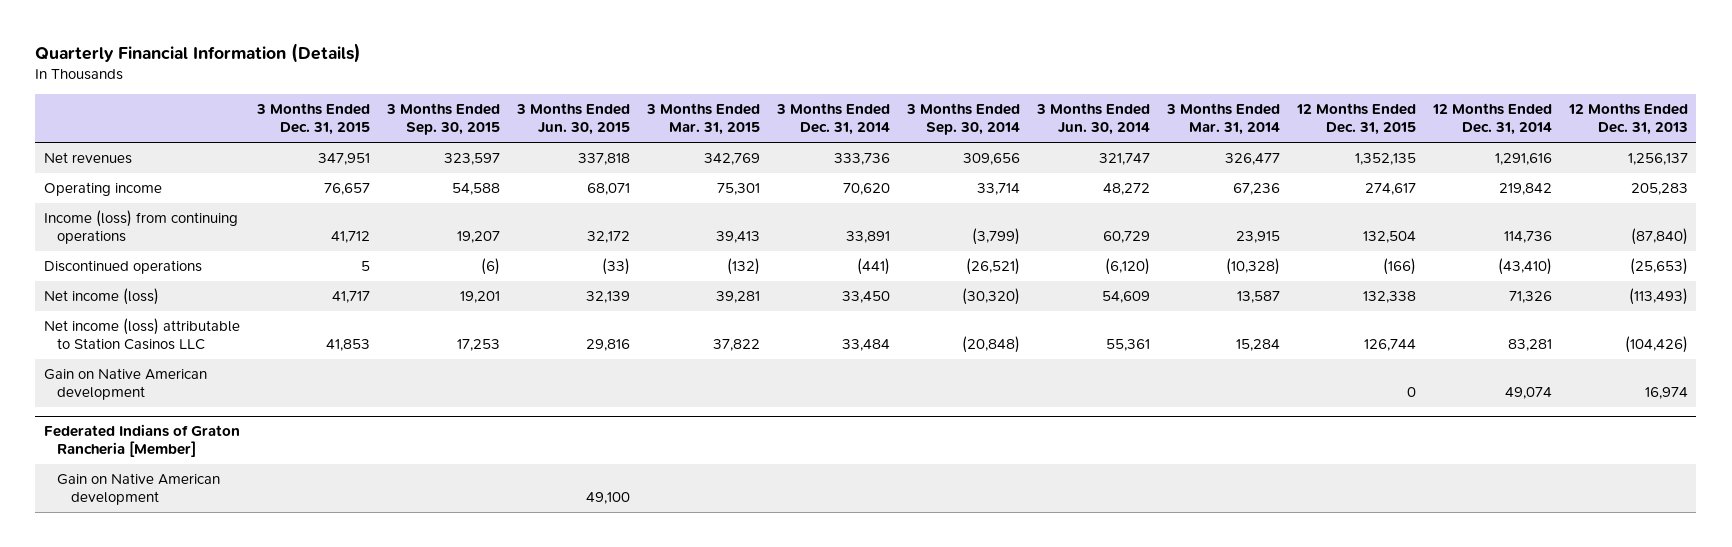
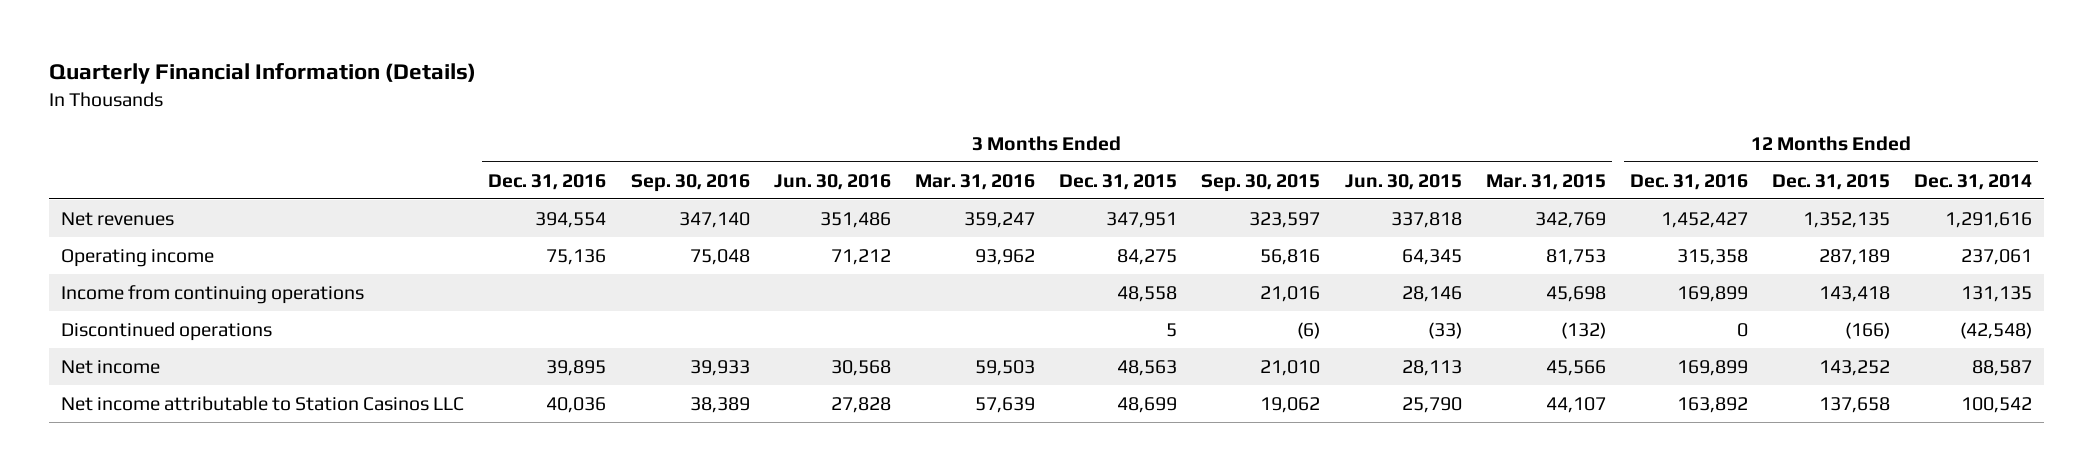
- | 3 Months Ended Dec. 31, 2015 | 3 Months Ended Sep. 30, 2015 | 3 Months Ended Jun. 30, 2015 | 3 Months Ended Mar. 31, 2015 | 3 Months Ended Dec. 31, 2014 | 3 Months Ended Sep. 30, 2014 | 3 Months Ended Jun. 30, 2014 | 3 Months Ended Mar. 31, 2014 | 12 Months Ended Dec. 31, 2015 | 12 Months Ended Dec. 31, 2014 | 12 Months Ended Dec. 31, 2013
+ | 3 Months Ended Dec. 31, 2016 | 3 Months Ended Sep. 30, 2016 | 3 Months Ended Jun. 30, 2016 | 3 Months Ended Mar. 31, 2016 | 3 Months Ended Dec. 31, 2015 | 3 Months Ended Sep. 30, 2015 | 3 Months Ended Jun. 30, 2015 | 3 Months Ended Mar. 31, 2015 | 12 Months Ended Dec. 31, 2016 | 12 Months Ended Dec. 31, 2015 | 12 Months Ended Dec. 31, 2014
- Operating income | 76,657 | 54,588 | 68,071 | 75,301 | 70,620 | 33,714 | 48,272 | 67,236 | 274,617 | 219,842 | 205,283
- Income (loss) from continuing operations | 41,712 | 19,207 | 32,172 | 39,413 | 33,891 | (3,799) | 60,729 | 23,915 | 132,504 | 114,736 | (87,840)
- Discontinued operations | 5 | (6) | (33) | (132) | (441) | (26,521) | (6,120) | (10,328) | (166) | (43,410) | (25,653)
- Net income (loss) | 41,717 | 19,201 | 32,139 | 39,281 | 33,450 | (30,320) | 54,609 | 13,587 | 132,338 | 71,326 | (113,493)
- Net income (loss) attributable to Station Casinos LLC | 41,853 | 17,253 | 29,816 | 37,822 | 33,484 | (20,848) | 55,361 | 15,284 | 126,744 | 83,281 | (104,426)
- Gain on Native American development | | | | | | | | | 0 | 49,074 | 16,974
- Federated Indians of Graton Rancheria [Member]
- Gain on Native American development | | | 49,100 | | | | | | | |
+ Operating income | 75,136 | 75,048 | 71,212 | 93,962 | 84,275 | 56,816 | 64,345 | 81,753 | 315,358 | 287,189 | 237,061
+ Income from continuing operations | | | | | 48,558 | 21,016 | 28,146 | 45,698 | 169,899 | 143,418 | 131,135
+ Discontinued operations | | | | | 5 | (6) | (33) | (132) | 0 | (166) | (42,548)
+ Net income | 39,895 | 39,933 | 30,568 | 59,503 | 48,563 | 21,010 | 28,113 | 45,566 | 169,899 | 143,252 | 88,587
+ Net income attributable to Station Casinos LLC | 40,036 | 38,389 | 27,828 | 57,639 | 48,699 | 19,062 | 25,790 | 44,107 | 163,892 | 137,658 | 100,542

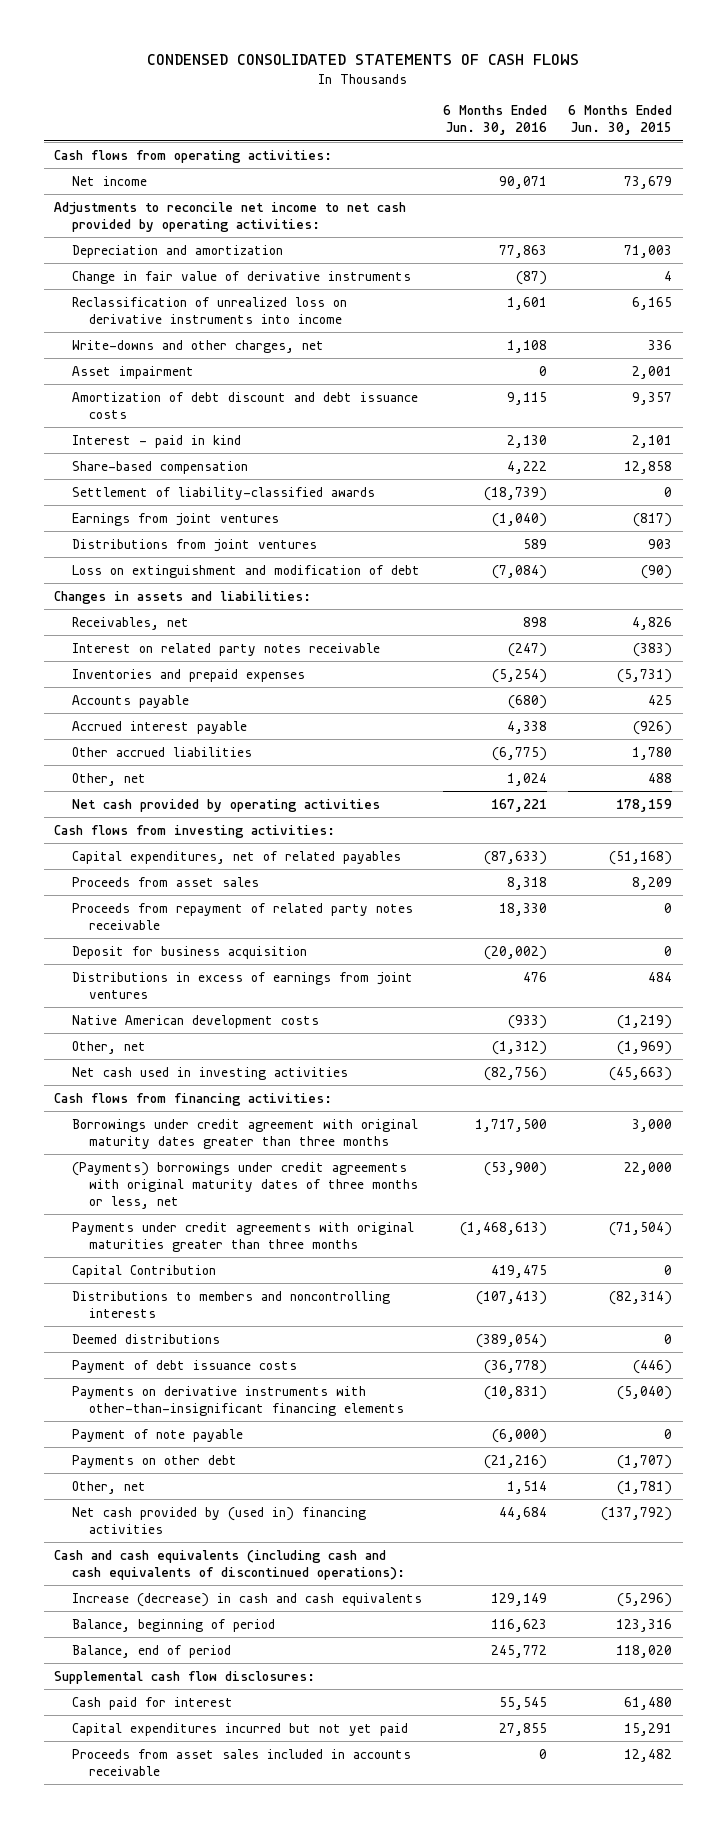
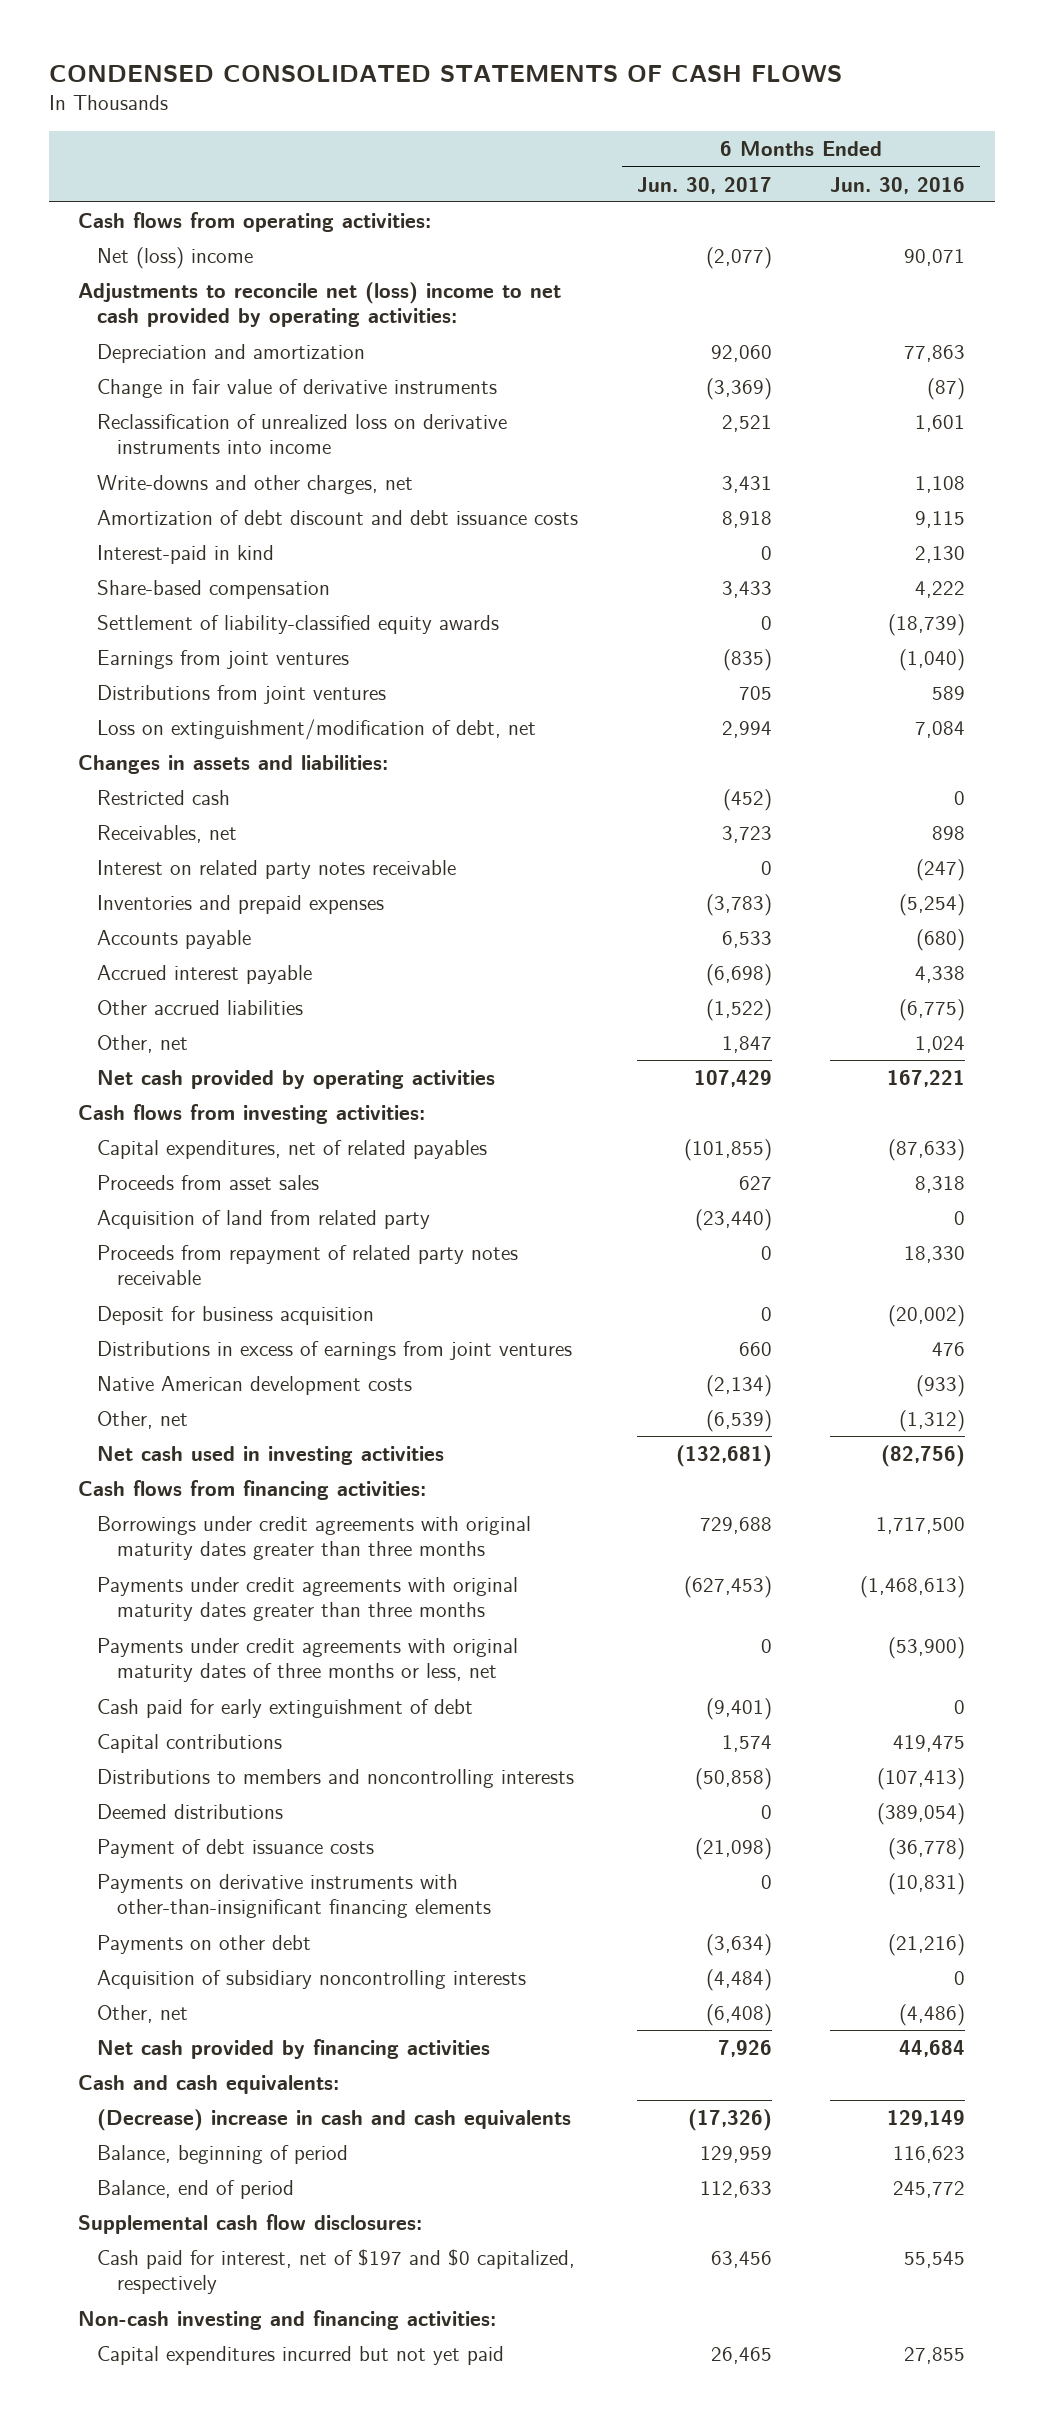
- | 6 Months Ended Jun. 30, 2016 | 6 Months Ended Jun. 30, 2015
+ | 6 Months Ended Jun. 30, 2017 | 6 Months Ended Jun. 30, 2016
- Net income | 90,071 | 73,679
- Adjustments to reconcile net income to net cash provided by operating activities:
+ Net (loss) income | (2,077) | 90,071
+ Adjustments to reconcile net (loss) income to net cash provided by operating activities:
- Asset impairment | 0 | 2,001
- Interest - paid in kind | 2,130 | 2,101
+ Interest-paid in kind | 0 | 2,130
- Settlement of liability-classified awards | (18,739) | 0
+ Settlement of liability-classified equity awards | 0 | (18,739)
- Loss on extinguishment and modification of debt | (7,084) | (90)
+ Loss on extinguishment/modification of debt, net | 2,994 | 7,084
+ Restricted cash | (452) | 0
+ Acquisition of land from related party | (23,440) | 0
- Borrowings under credit agreement with original maturity dates greater than three months | 1,717,500 | 3,000
- (Payments) borrowings under credit agreements with original maturity dates of three months or less, net | (53,900) | 22,000
- Payments under credit agreements with original maturities greater than three months | (1,468,613) | (71,504)
- Capital Contribution | 419,475 | 0
+ Borrowings under credit agreements with original maturity dates greater than three months | 729,688 | 1,717,500
+ Payments under credit agreements with original maturity dates greater than three months | (627,453) | (1,468,613)
+ Payments under credit agreements with original maturity dates of three months or less, net | 0 | (53,900)
+ Cash paid for early extinguishment of debt | (9,401) | 0
+ Capital contributions | 1,574 | 419,475
- Payment of note payable | (6,000) | 0
- Other, net | 1,514 | (1,781)
- Net cash provided by (used in) financing activities | 44,684 | (137,792)
- Cash and cash equivalents (including cash and cash equivalents of discontinued operations):
- Increase (decrease) in cash and cash equivalents | 129,149 | (5,296)
+ Acquisition of subsidiary noncontrolling interests | (4,484) | 0
+ Other, net | (6,408) | (4,486)
+ Net cash provided by financing activities | 7,926 | 44,684
+ Cash and cash equivalents:
+ (Decrease) increase in cash and cash equivalents | (17,326) | 129,149
- Cash paid for interest | 55,545 | 61,480
+ Cash paid for interest, net of $197 and $0 capitalized, respectively | 63,456 | 55,545
+ Non-cash investing and financing activities:
- Proceeds from asset sales included in accounts receivable | 0 | 12,482

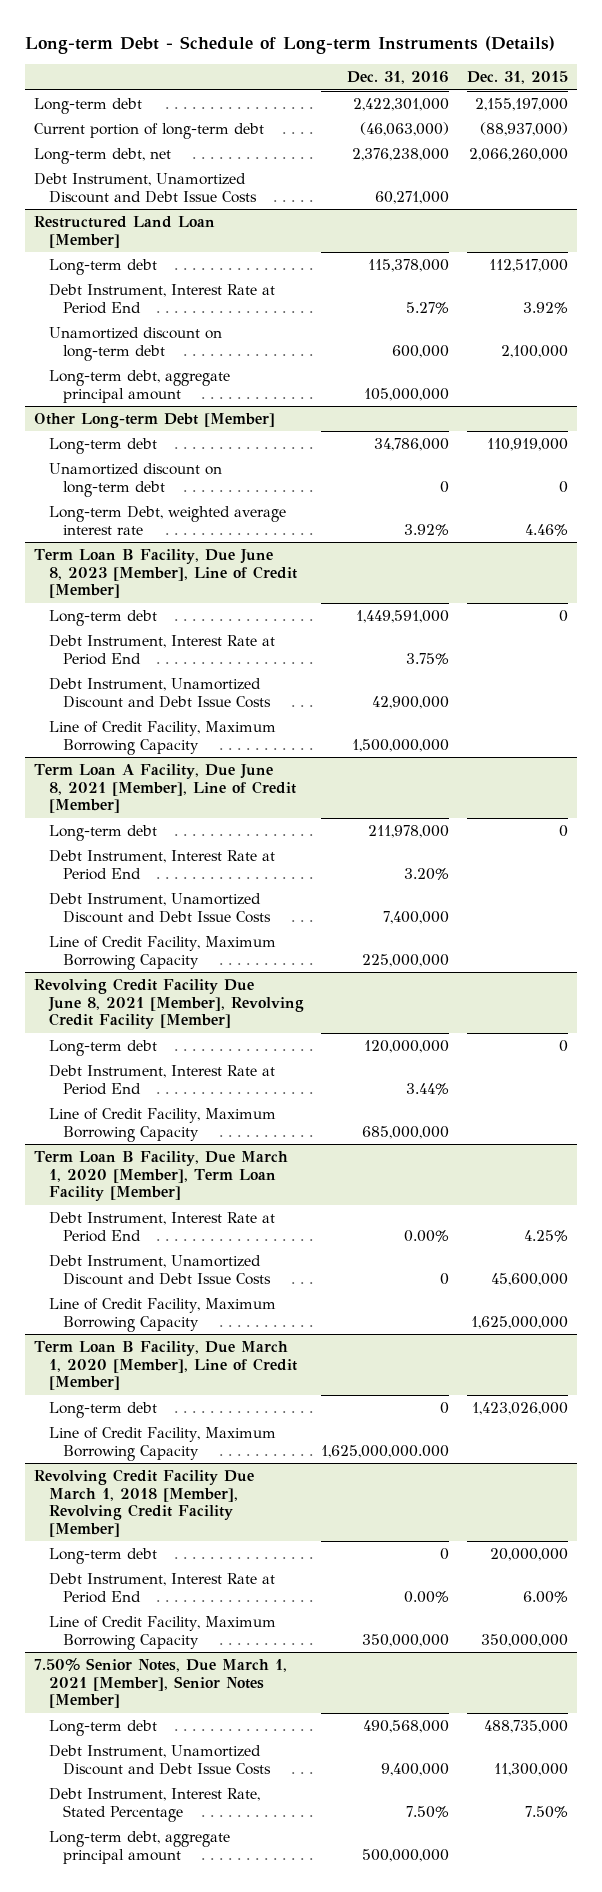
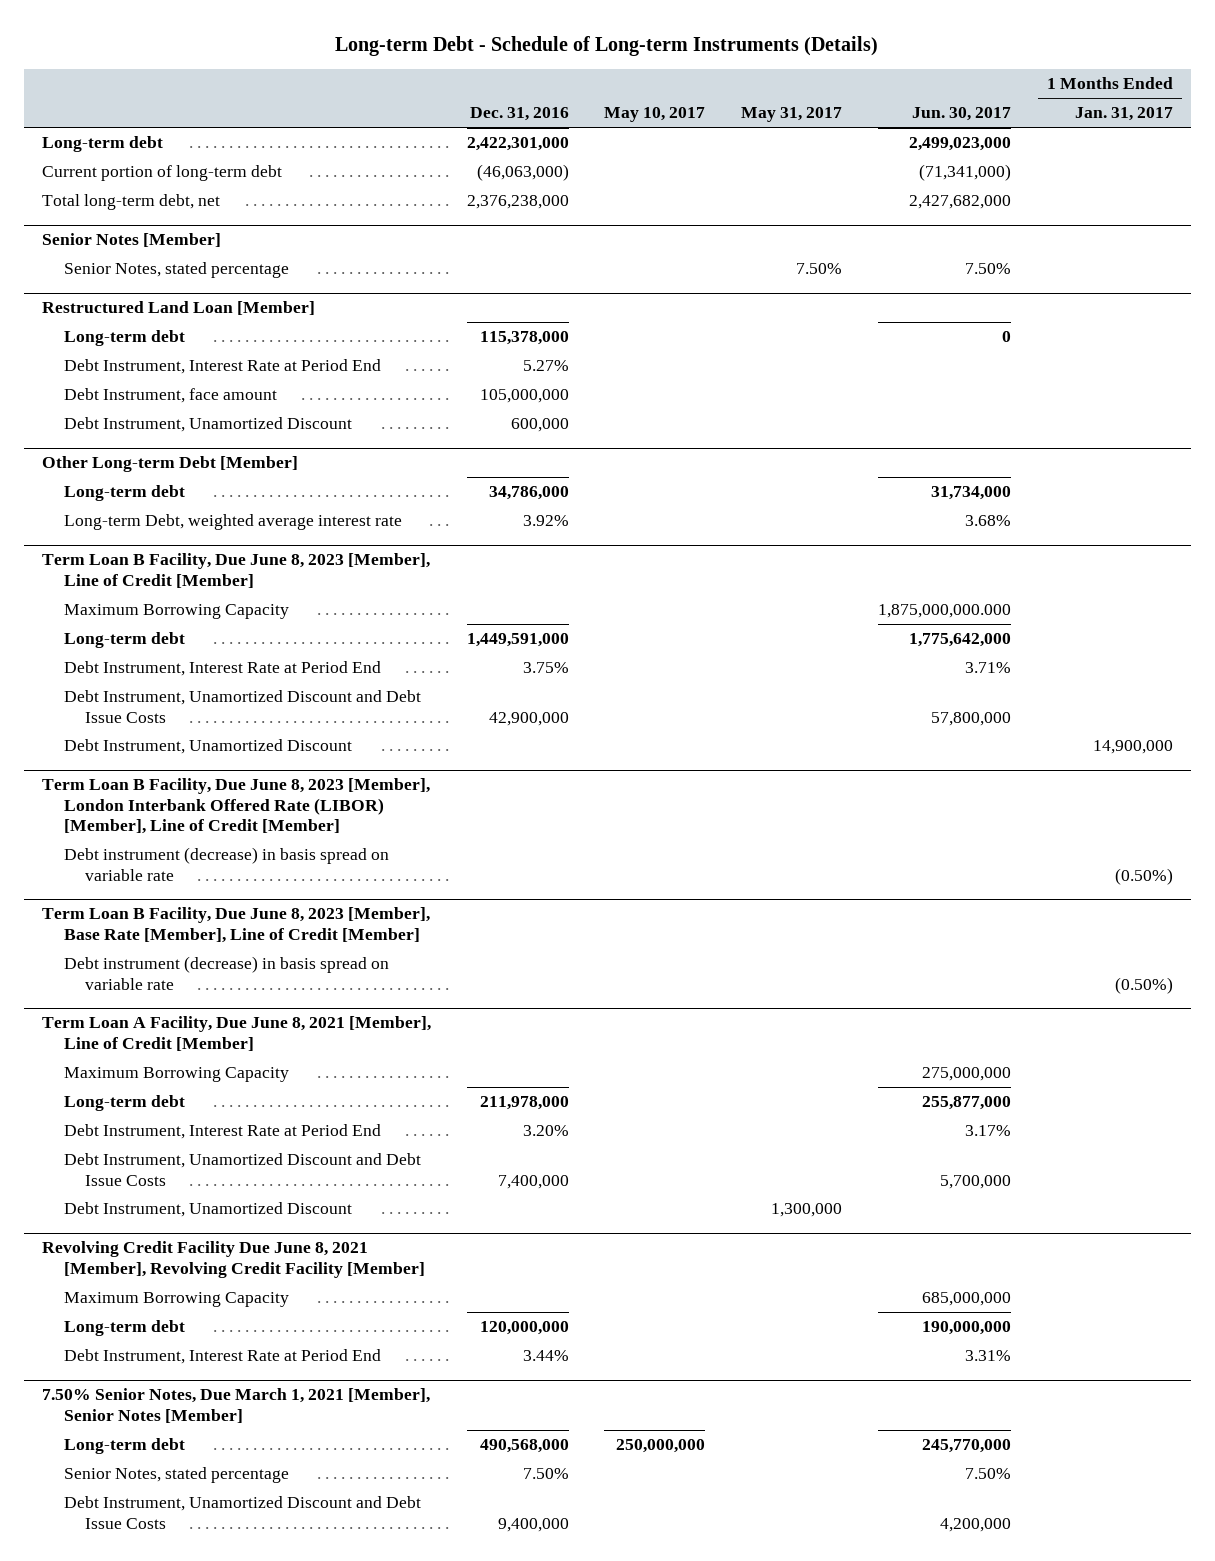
- | Dec. 31, 2016 | Dec. 31, 2015
+ | Dec. 31, 2016 | May 10, 2017 | May 31, 2017 | Jun. 30, 2017 | 1 Months Ended Jan. 31, 2017
- Long-term debt, net | 2,376,238,000 | 2,066,260,000
- Debt Instrument, Unamortized Discount and Debt Issue Costs | 60,271,000 |
+ Total long-term debt, net | 2,376,238,000 | | | 2,427,682,000 |
+ Senior Notes [Member]
+ Senior Notes, stated percentage | | | 7.50% | 7.50% |
@ Restructured Land Loan [Member]
- Unamortized discount on long-term debt | 600,000 | 2,100,000
- Long-term debt, aggregate principal amount | 105,000,000 |
+ Debt Instrument, face amount | 105,000,000 | | | |
+ Debt Instrument, Unamortized Discount | 600,000 | | | |
@ Other Long-term Debt [Member]
- Unamortized discount on long-term debt | 0 | 0
@ Term Loan B Facility, Due June 8, 2023 [Member], Line of Credit [Member]
+ Maximum Borrowing Capacity | | | | 1,875,000,000.000 |
- Line of Credit Facility, Maximum Borrowing Capacity | 1,500,000,000 |
+ Debt Instrument, Unamortized Discount | | | | | 14,900,000
+ Term Loan B Facility, Due June 8, 2023 [Member], London Interbank Offered Rate (LIBOR) [Member], Line of Credit [Member]
+ Debt instrument (decrease) in basis spread on variable rate | | | | | (0.50%)
+ Term Loan B Facility, Due June 8, 2023 [Member], Base Rate [Member], Line of Credit [Member]
+ Debt instrument (decrease) in basis spread on variable rate | | | | | (0.50%)
@ Term Loan A Facility, Due June 8, 2021 [Member], Line of Credit [Member]
+ Maximum Borrowing Capacity | | | | 275,000,000 |
- Line of Credit Facility, Maximum Borrowing Capacity | 225,000,000 |
+ Debt Instrument, Unamortized Discount | | | 1,300,000 | |
@ Revolving Credit Facility Due June 8, 2021 [Member], Revolving Credit Facility [Member]
+ Maximum Borrowing Capacity | | | | 685,000,000 |
- Line of Credit Facility, Maximum Borrowing Capacity | 685,000,000 |
- Term Loan B Facility, Due March 1, 2020 [Member], Term Loan Facility [Member]
- Debt Instrument, Interest Rate at Period End | 0.00% | 4.25%
- Debt Instrument, Unamortized Discount and Debt Issue Costs | 0 | 45,600,000
- Line of Credit Facility, Maximum Borrowing Capacity | | 1,625,000,000
- Term Loan B Facility, Due March 1, 2020 [Member], Line of Credit [Member]
- Long-term debt | 0 | 1,423,026,000
- Line of Credit Facility, Maximum Borrowing Capacity | 1,625,000,000.000 |
- Revolving Credit Facility Due March 1, 2018 [Member], Revolving Credit Facility [Member]
- Long-term debt | 0 | 20,000,000
- Debt Instrument, Interest Rate at Period End | 0.00% | 6.00%
- Line of Credit Facility, Maximum Borrowing Capacity | 350,000,000 | 350,000,000
@ 7.50% Senior Notes, Due March 1, 2021 [Member], Senior Notes [Member]
+ Senior Notes, stated percentage | 7.50% | | | 7.50% |
- Debt Instrument, Interest Rate, Stated Percentage | 7.50% | 7.50%
- Long-term debt, aggregate principal amount | 500,000,000 |

